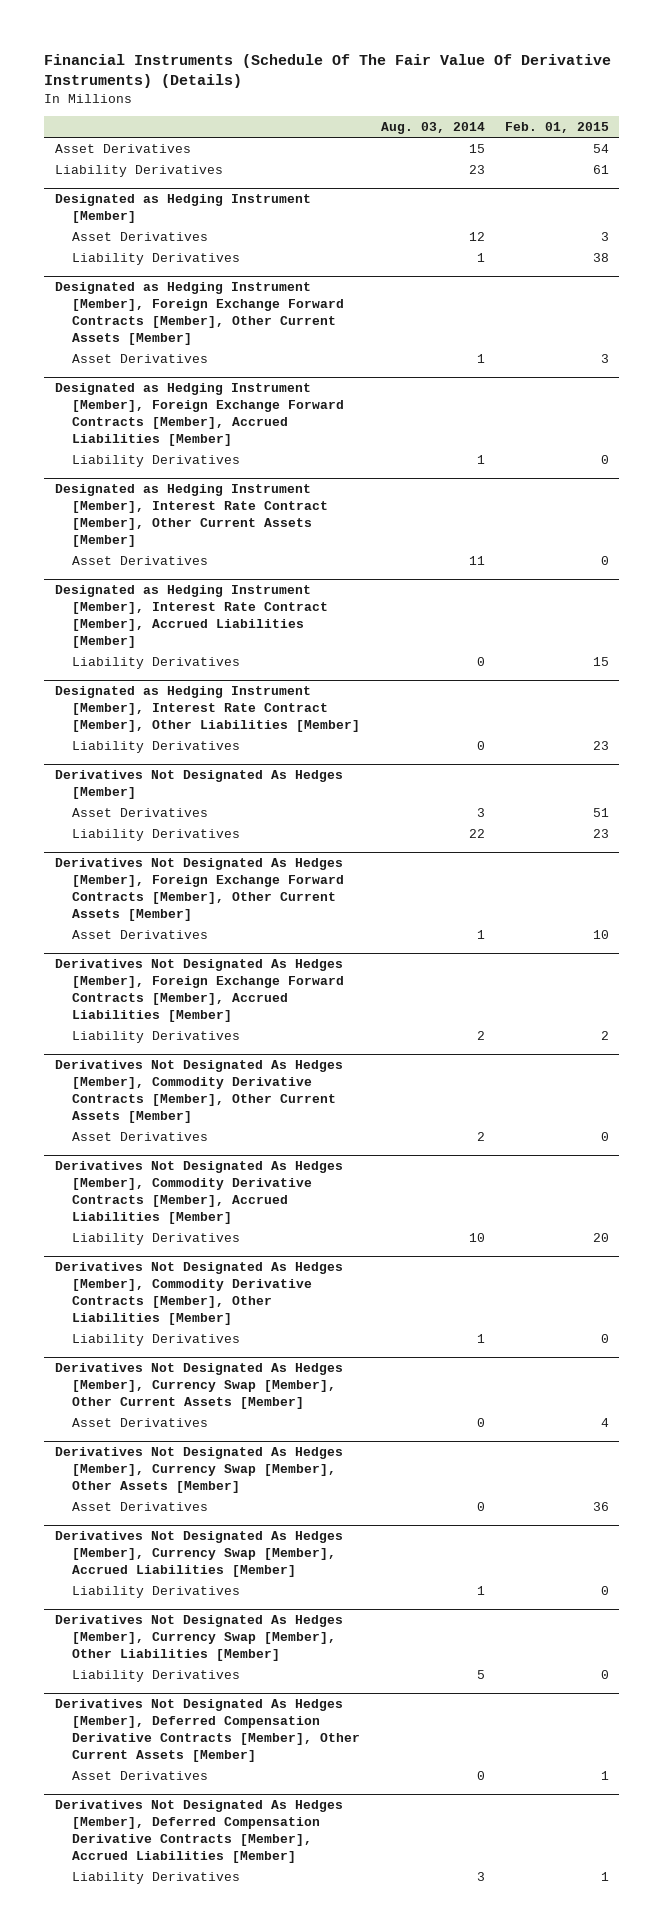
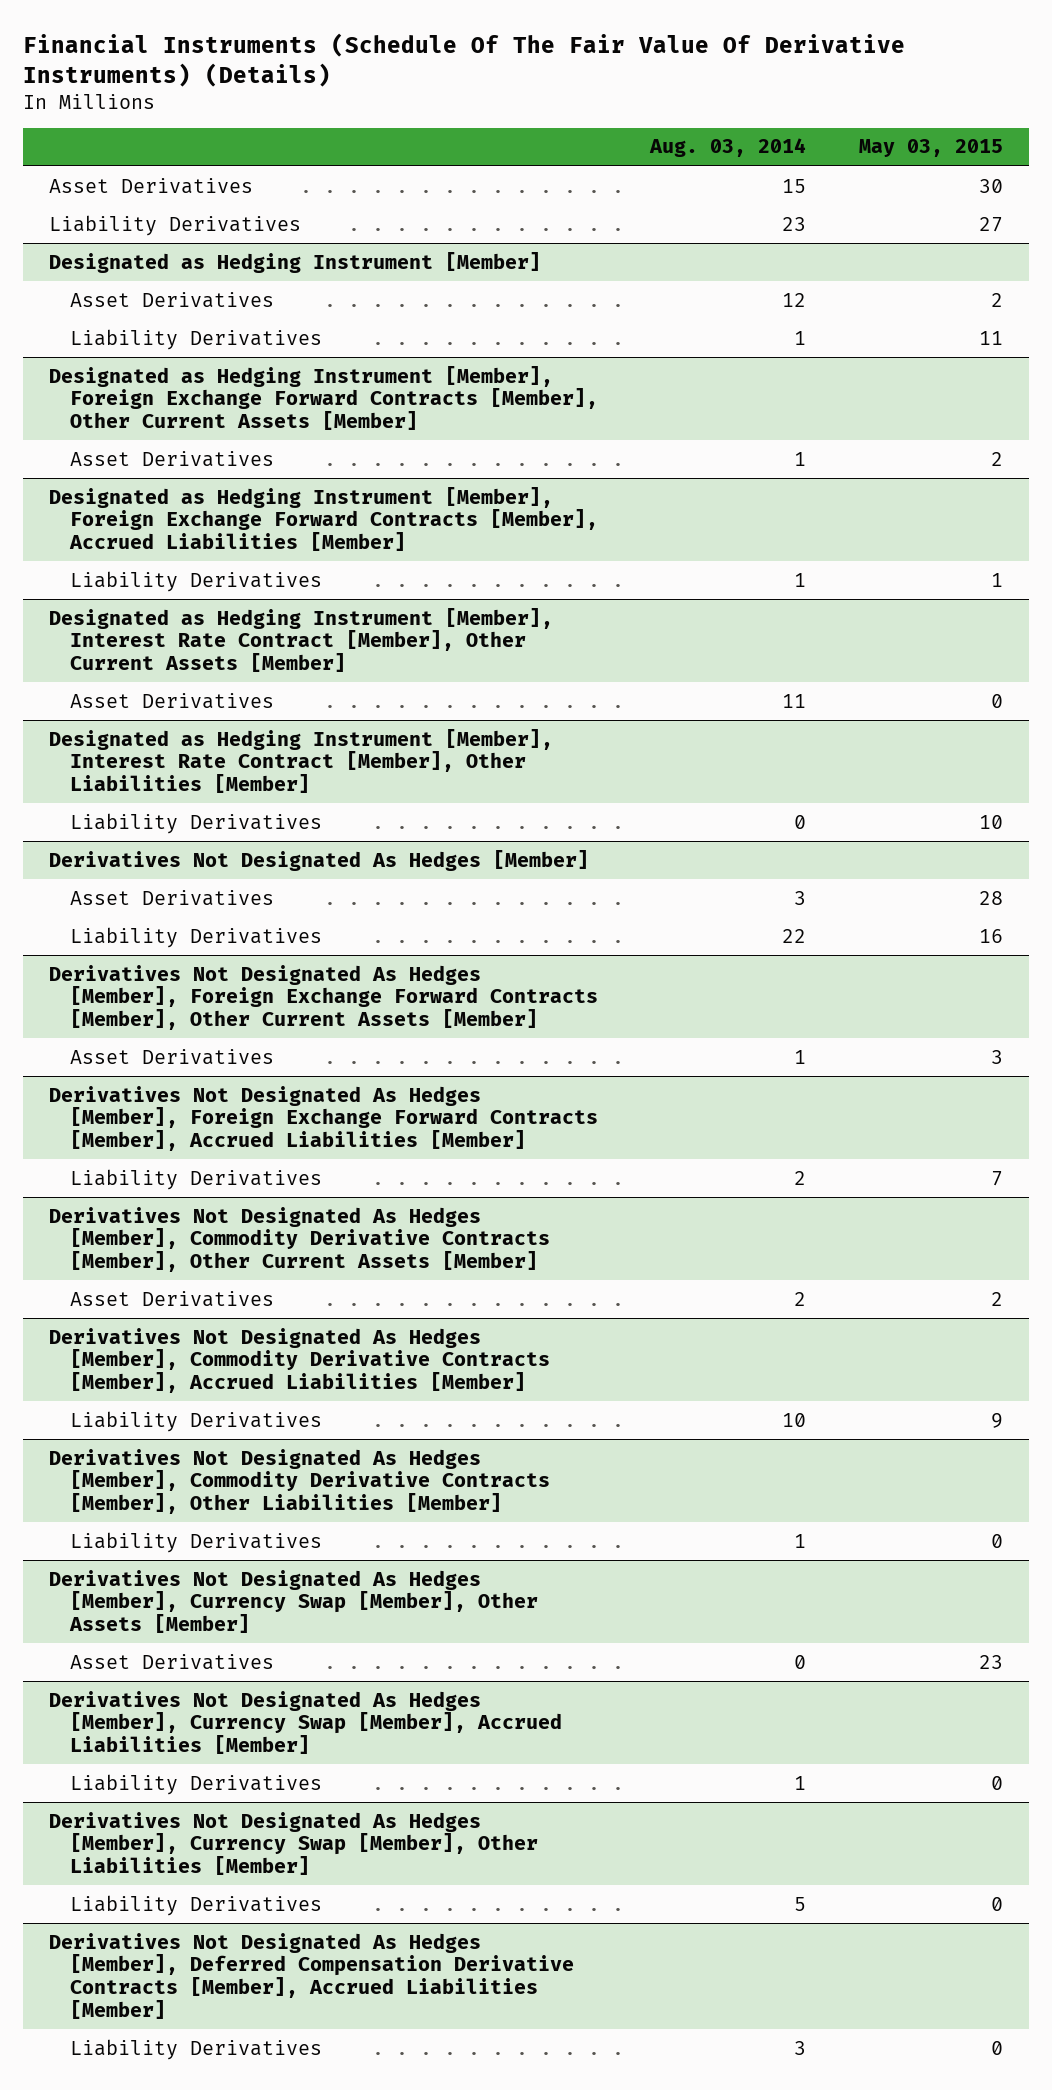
- | Aug. 03, 2014 | Feb. 01, 2015
+ | Aug. 03, 2014 | May 03, 2015
- Designated as Hedging Instrument [Member], Interest Rate Contract [Member], Accrued Liabilities [Member]
- Liability Derivatives | 0 | 15
- Derivatives Not Designated As Hedges [Member], Currency Swap [Member], Other Current Assets [Member]
- Asset Derivatives | 0 | 4
- Derivatives Not Designated As Hedges [Member], Deferred Compensation Derivative Contracts [Member], Other Current Assets [Member]
- Asset Derivatives | 0 | 1

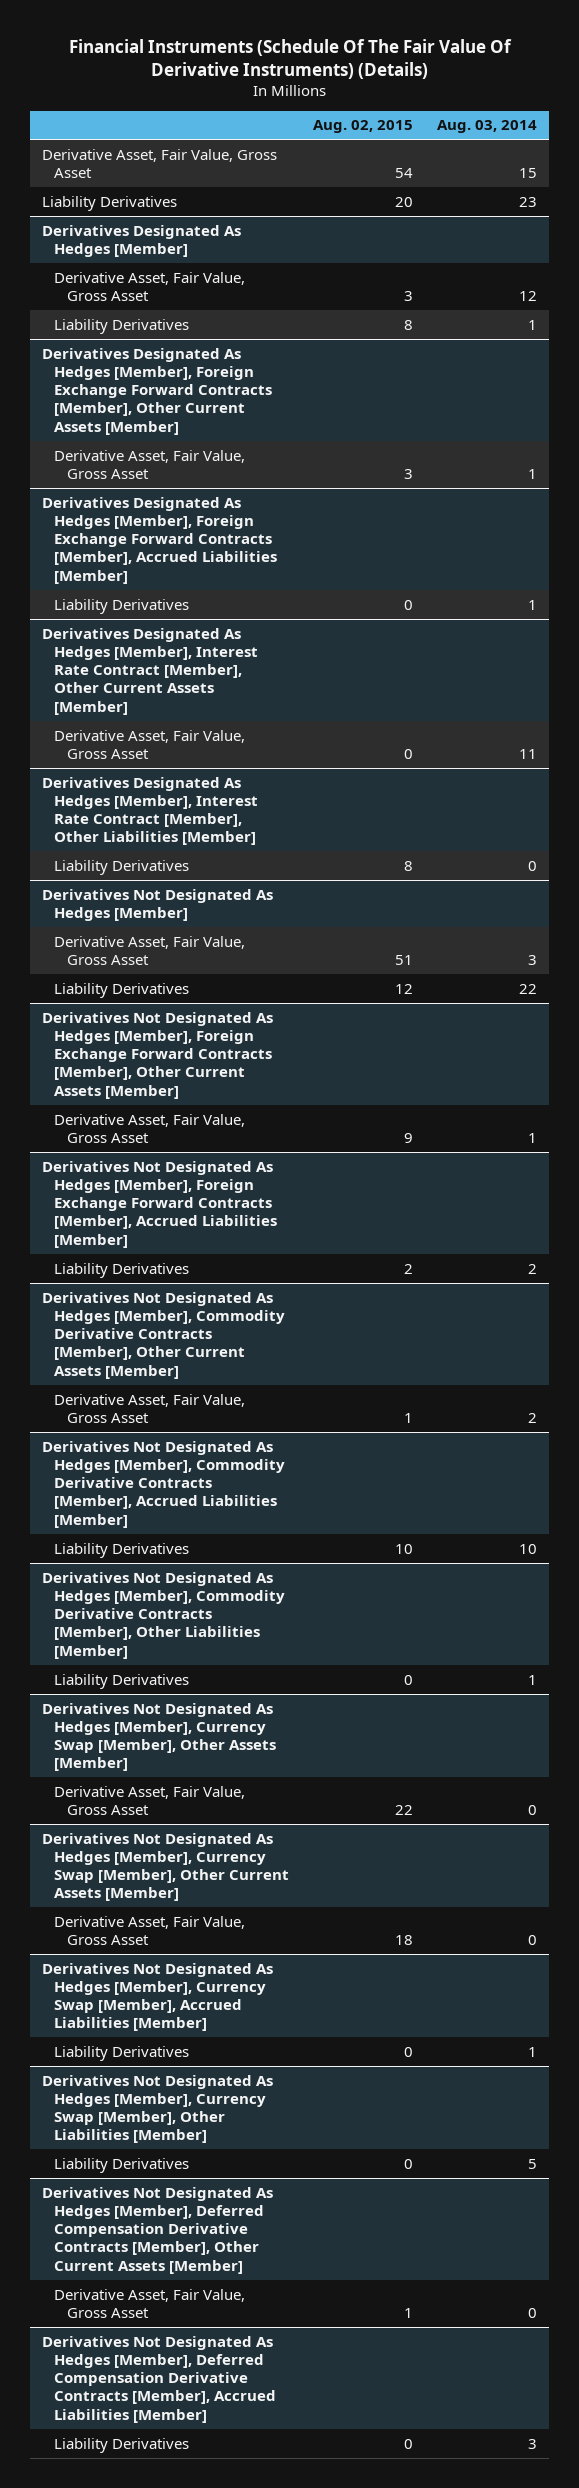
- | Aug. 03, 2014 | May 03, 2015
+ | Aug. 02, 2015 | Aug. 03, 2014
- Asset Derivatives | 15 | 30
+ Derivative Asset, Fair Value, Gross Asset | 54 | 15
- Designated as Hedging Instrument [Member]
- Asset Derivatives | 12 | 2
+ Derivatives Designated As Hedges [Member]
+ Derivative Asset, Fair Value, Gross Asset | 3 | 12
- Designated as Hedging Instrument [Member], Foreign Exchange Forward Contracts [Member], Other Current Assets [Member]
- Asset Derivatives | 1 | 2
- Designated as Hedging Instrument [Member], Foreign Exchange Forward Contracts [Member], Accrued Liabilities [Member]
+ Derivatives Designated As Hedges [Member], Foreign Exchange Forward Contracts [Member], Other Current Assets [Member]
+ Derivative Asset, Fair Value, Gross Asset | 3 | 1
+ Derivatives Designated As Hedges [Member], Foreign Exchange Forward Contracts [Member], Accrued Liabilities [Member]
- Designated as Hedging Instrument [Member], Interest Rate Contract [Member], Other Current Assets [Member]
- Asset Derivatives | 11 | 0
- Designated as Hedging Instrument [Member], Interest Rate Contract [Member], Other Liabilities [Member]
+ Derivatives Designated As Hedges [Member], Interest Rate Contract [Member], Other Current Assets [Member]
+ Derivative Asset, Fair Value, Gross Asset | 0 | 11
+ Derivatives Designated As Hedges [Member], Interest Rate Contract [Member], Other Liabilities [Member]
@ Derivatives Not Designated As Hedges [Member]
- Asset Derivatives | 3 | 28
+ Derivative Asset, Fair Value, Gross Asset | 51 | 3
@ Derivatives Not Designated As Hedges [Member], Foreign Exchange Forward Contracts [Member], Other Current Assets [Member]
- Asset Derivatives | 1 | 3
+ Derivative Asset, Fair Value, Gross Asset | 9 | 1
@ Derivatives Not Designated As Hedges [Member], Commodity Derivative Contracts [Member], Other Current Assets [Member]
- Asset Derivatives | 2 | 2
+ Derivative Asset, Fair Value, Gross Asset | 1 | 2
@ Derivatives Not Designated As Hedges [Member], Currency Swap [Member], Other Assets [Member]
- Asset Derivatives | 0 | 23
+ Derivative Asset, Fair Value, Gross Asset | 22 | 0
+ Derivatives Not Designated As Hedges [Member], Currency Swap [Member], Other Current Assets [Member]
+ Derivative Asset, Fair Value, Gross Asset | 18 | 0
+ Derivatives Not Designated As Hedges [Member], Deferred Compensation Derivative Contracts [Member], Other Current Assets [Member]
+ Derivative Asset, Fair Value, Gross Asset | 1 | 0

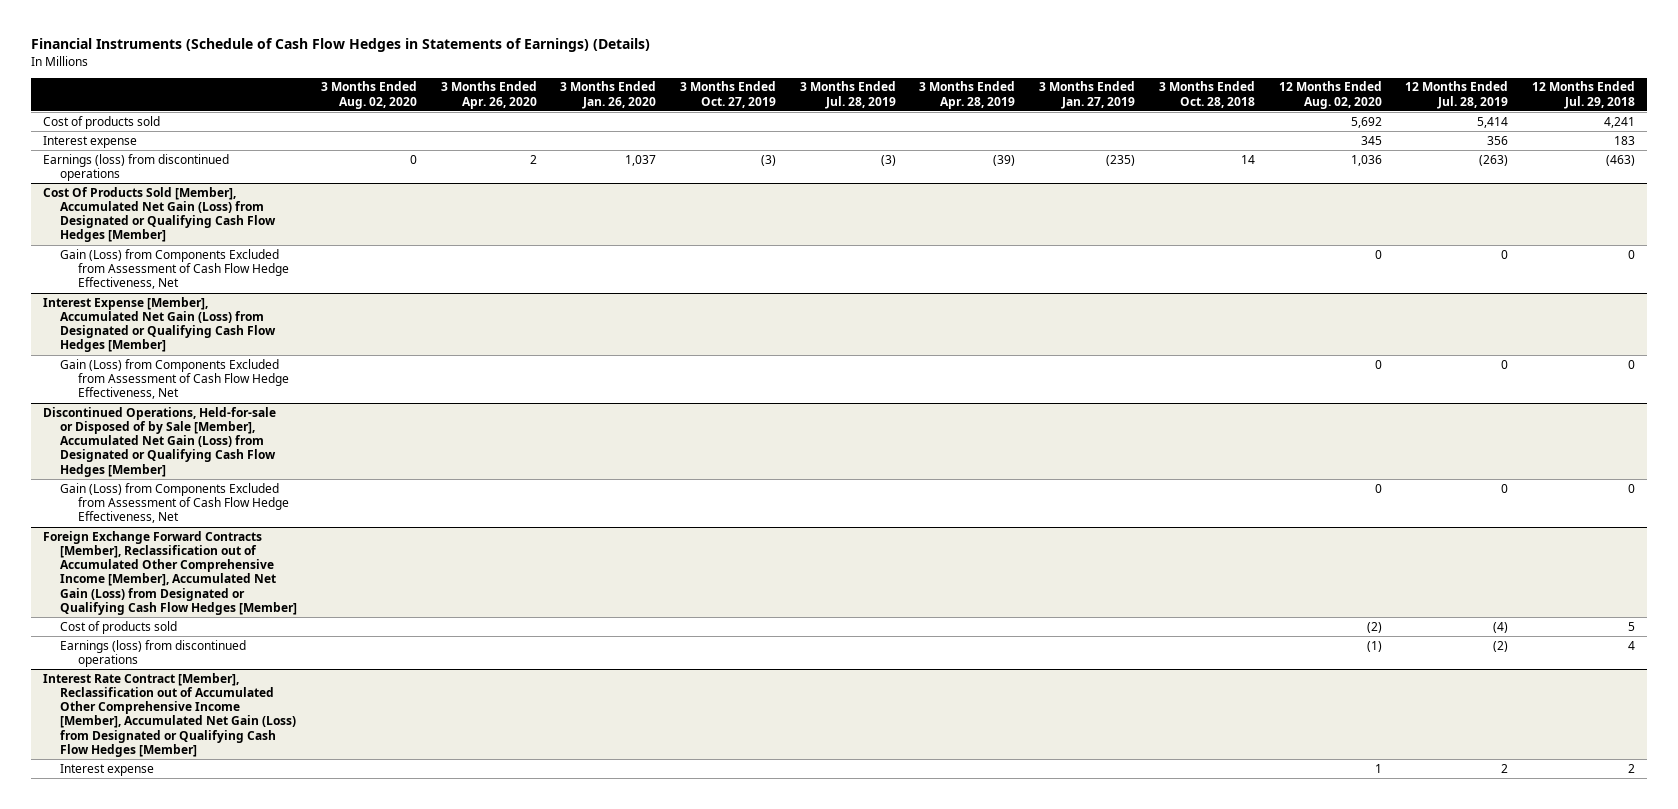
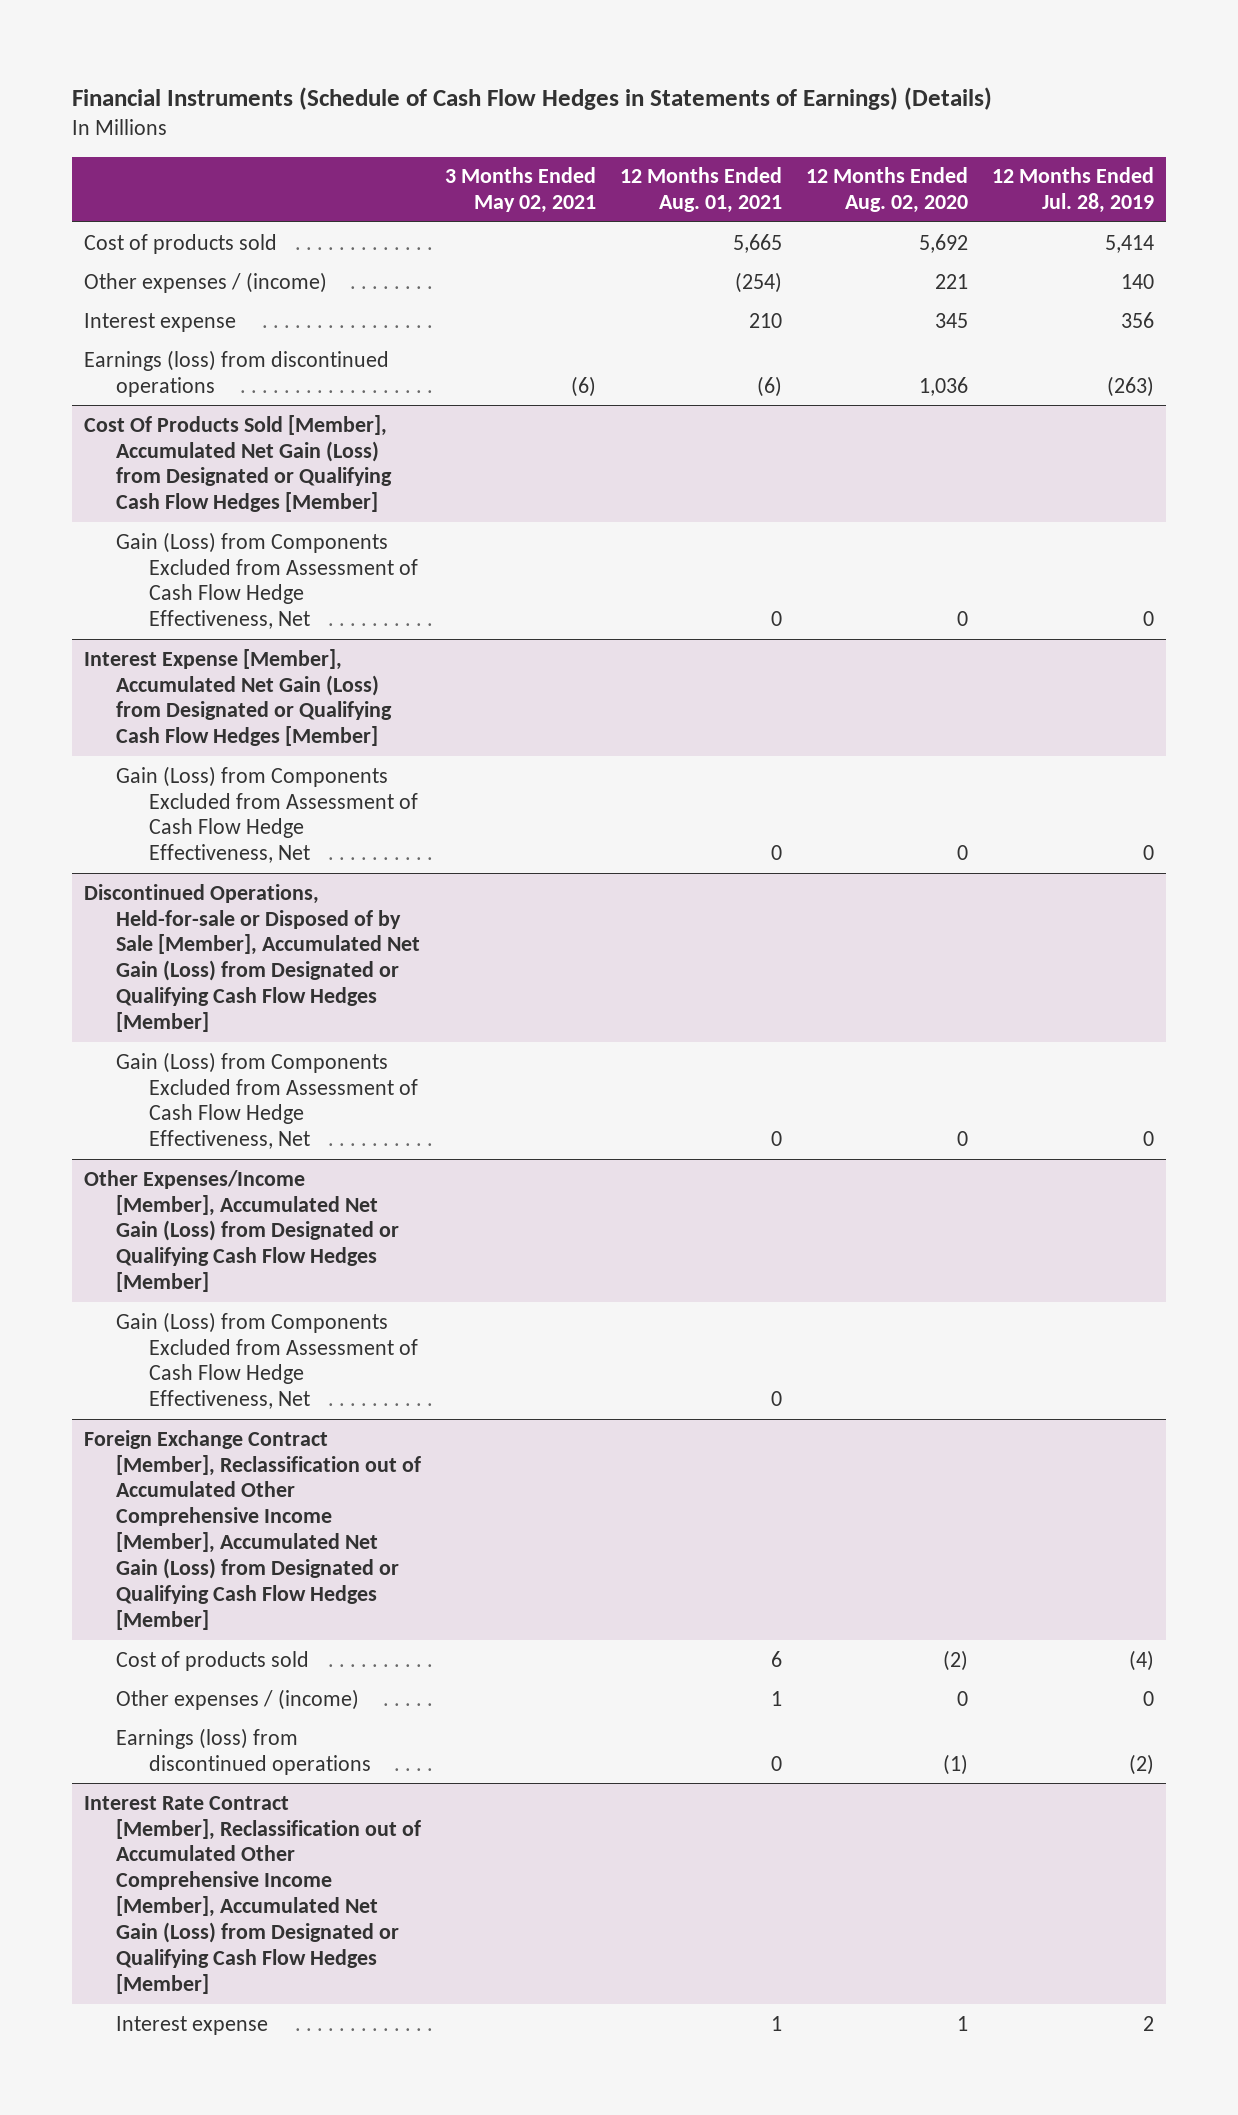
- | 3 Months Ended Aug. 02, 2020 | 3 Months Ended Apr. 26, 2020 | 3 Months Ended Jan. 26, 2020 | 3 Months Ended Oct. 27, 2019 | 3 Months Ended Jul. 28, 2019 | 3 Months Ended Apr. 28, 2019 | 3 Months Ended Jan. 27, 2019 | 3 Months Ended Oct. 28, 2018 | 12 Months Ended Aug. 02, 2020 | 12 Months Ended Jul. 28, 2019 | 12 Months Ended Jul. 29, 2018
+ | 3 Months Ended May 02, 2021 | 12 Months Ended Aug. 01, 2021 | 12 Months Ended Aug. 02, 2020 | 12 Months Ended Jul. 28, 2019
+ Other expenses / (income) | | (254) | 221 | 140
- Foreign Exchange Forward Contracts [Member], Reclassification out of Accumulated Other Comprehensive Income [Member], Accumulated Net Gain (Loss) from Designated or Qualifying Cash Flow Hedges [Member]
+ Other Expenses/Income [Member], Accumulated Net Gain (Loss) from Designated or Qualifying Cash Flow Hedges [Member]
+ Gain (Loss) from Components Excluded from Assessment of Cash Flow Hedge Effectiveness, Net | | 0 | |
+ Foreign Exchange Contract [Member], Reclassification out of Accumulated Other Comprehensive Income [Member], Accumulated Net Gain (Loss) from Designated or Qualifying Cash Flow Hedges [Member]
+ Other expenses / (income) | | 1 | 0 | 0

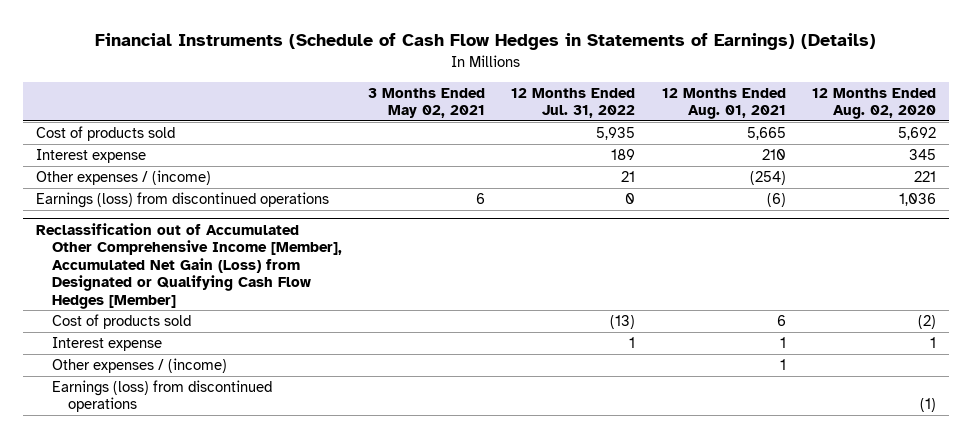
- | 3 Months Ended May 02, 2021 | 12 Months Ended Aug. 01, 2021 | 12 Months Ended Aug. 02, 2020 | 12 Months Ended Jul. 28, 2019
+ | 3 Months Ended May 02, 2021 | 12 Months Ended Jul. 31, 2022 | 12 Months Ended Aug. 01, 2021 | 12 Months Ended Aug. 02, 2020
- Earnings (loss) from discontinued operations | (6) | (6) | 1,036 | (263)
- Cost Of Products Sold [Member], Accumulated Net Gain (Loss) from Designated or Qualifying Cash Flow Hedges [Member]
- Gain (Loss) from Components Excluded from Assessment of Cash Flow Hedge Effectiveness, Net | | 0 | 0 | 0
- Interest Expense [Member], Accumulated Net Gain (Loss) from Designated or Qualifying Cash Flow Hedges [Member]
- Gain (Loss) from Components Excluded from Assessment of Cash Flow Hedge Effectiveness, Net | | 0 | 0 | 0
- Discontinued Operations, Held-for-sale or Disposed of by Sale [Member], Accumulated Net Gain (Loss) from Designated or Qualifying Cash Flow Hedges [Member]
- Gain (Loss) from Components Excluded from Assessment of Cash Flow Hedge Effectiveness, Net | | 0 | 0 | 0
- Other Expenses/Income [Member], Accumulated Net Gain (Loss) from Designated or Qualifying Cash Flow Hedges [Member]
- Gain (Loss) from Components Excluded from Assessment of Cash Flow Hedge Effectiveness, Net | | 0 | |
- Foreign Exchange Contract [Member], Reclassification out of Accumulated Other Comprehensive Income [Member], Accumulated Net Gain (Loss) from Designated or Qualifying Cash Flow Hedges [Member]
moved down: Other expenses / (income) | | 21 | (254) | 221
+ Earnings (loss) from discontinued operations | 6 | 0 | (6) | 1,036
+ Reclassification out of Accumulated Other Comprehensive Income [Member], Accumulated Net Gain (Loss) from Designated or Qualifying Cash Flow Hedges [Member]
- Other expenses / (income) | | 1 | 0 | 0
- Earnings (loss) from discontinued operations | | 0 | (1) | (2)
- Interest Rate Contract [Member], Reclassification out of Accumulated Other Comprehensive Income [Member], Accumulated Net Gain (Loss) from Designated or Qualifying Cash Flow Hedges [Member]
+ Other expenses / (income) | | | 1 |
+ Earnings (loss) from discontinued operations | | | | (1)

